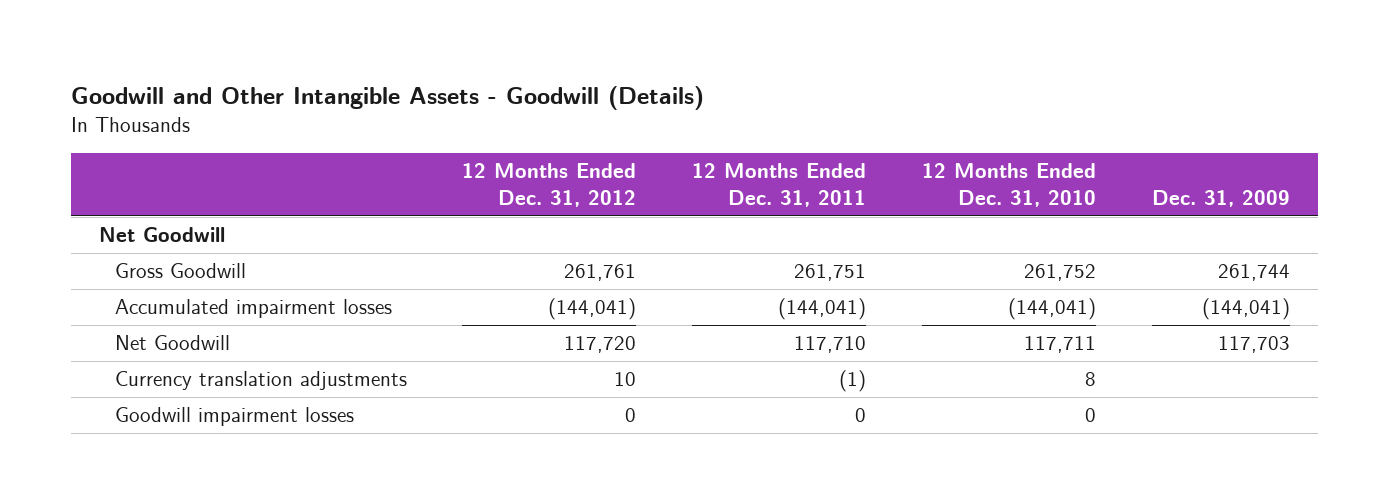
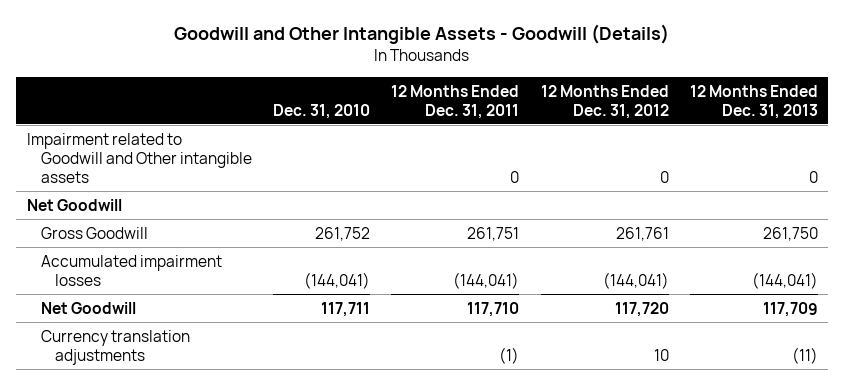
- | 12 Months Ended Dec. 31, 2012 | 12 Months Ended Dec. 31, 2011 | 12 Months Ended Dec. 31, 2010 | Dec. 31, 2009
+ | Dec. 31, 2010 | 12 Months Ended Dec. 31, 2011 | 12 Months Ended Dec. 31, 2012 | 12 Months Ended Dec. 31, 2013
+ Impairment related to Goodwill and Other intangible assets | | 0 | 0 | 0
- Goodwill impairment losses | 0 | 0 | 0 |

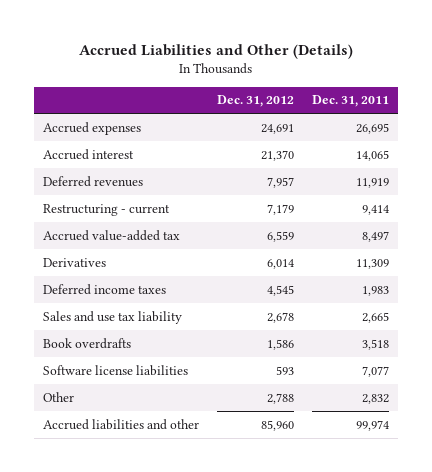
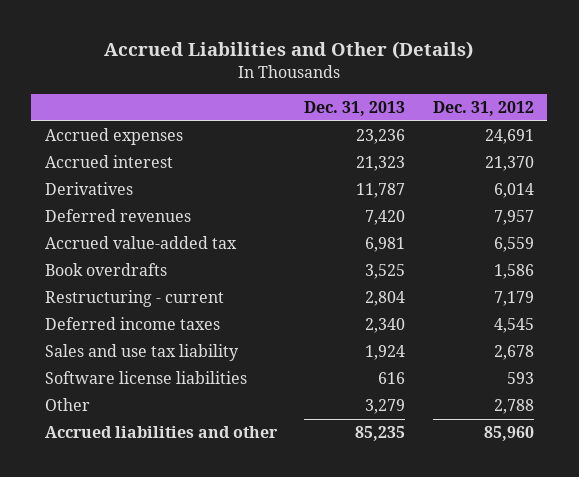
- | Dec. 31, 2012 | Dec. 31, 2011
+ | Dec. 31, 2013 | Dec. 31, 2012
moved up: Derivatives | 11,787 | 6,014
moved up: Book overdrafts | 3,525 | 1,586
moved down: Restructuring - current | 2,804 | 7,179

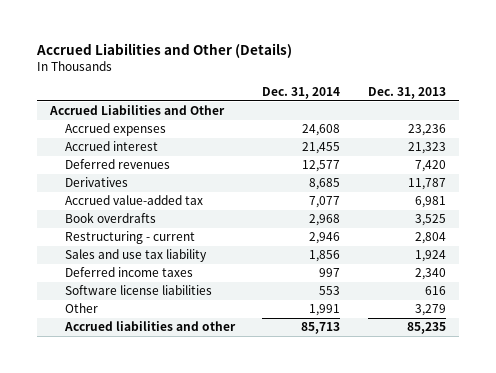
- | Dec. 31, 2013 | Dec. 31, 2012
+ | Dec. 31, 2014 | Dec. 31, 2013
+ Accrued Liabilities and Other
moved down: Derivatives | 8,685 | 11,787
moved down: Deferred income taxes | 997 | 2,340

